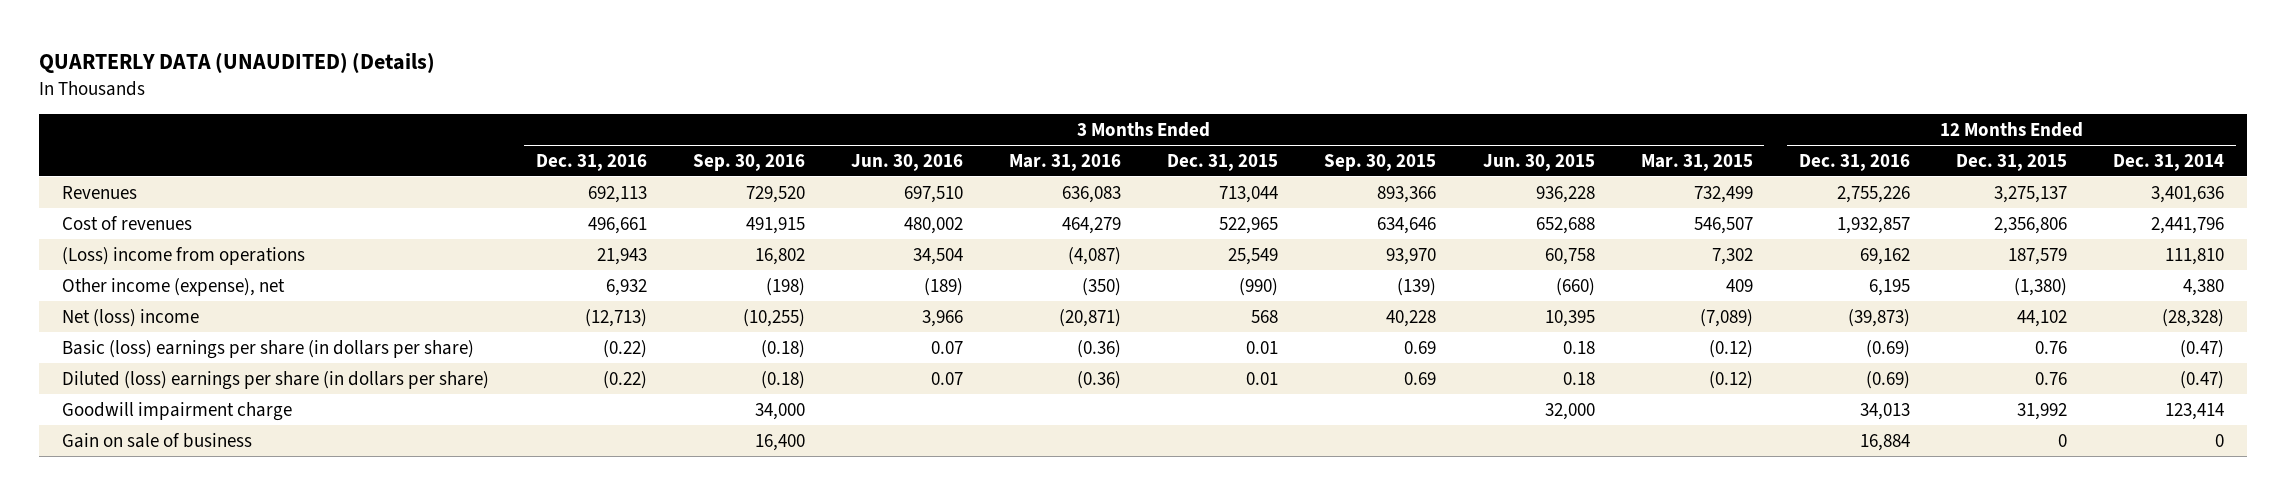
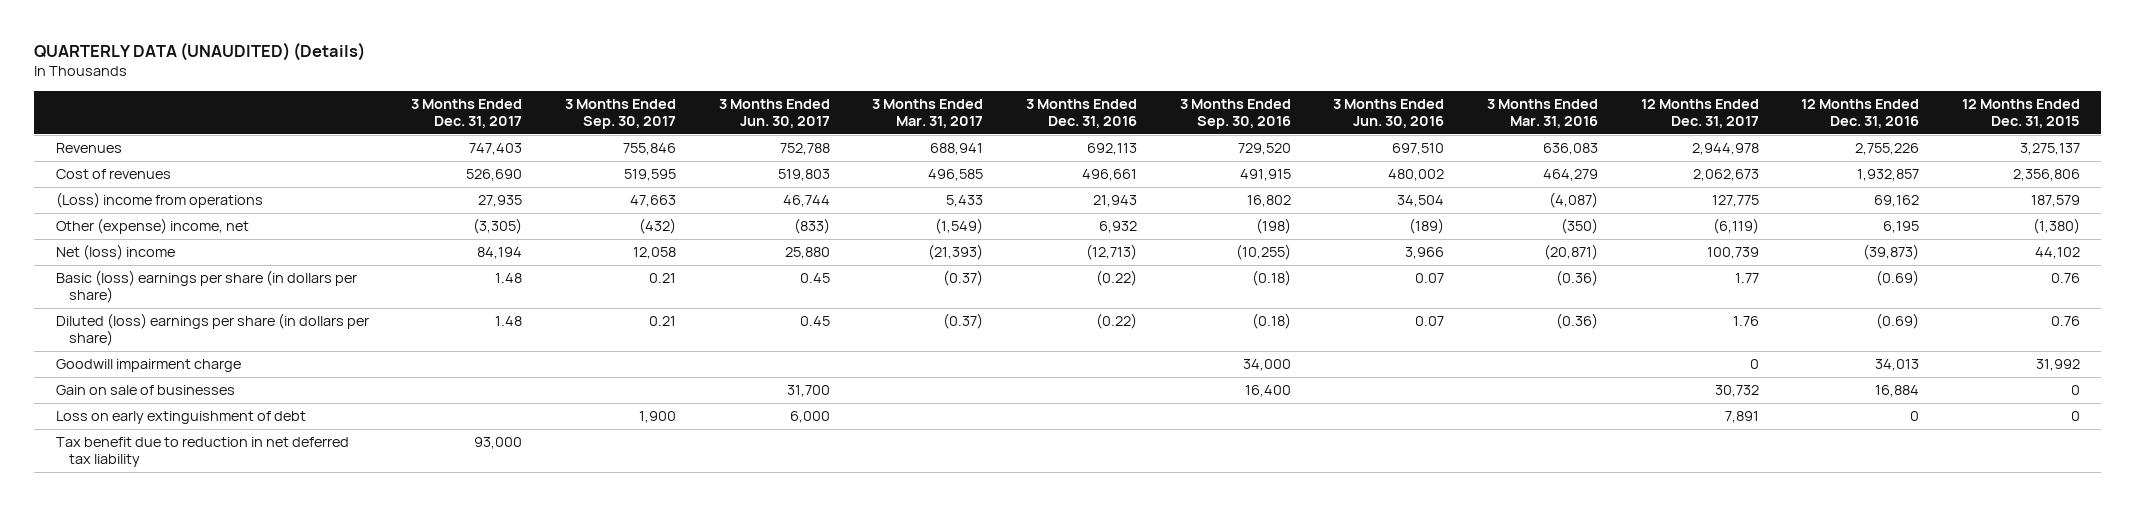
- | 3 Months Ended Dec. 31, 2016 | 3 Months Ended Sep. 30, 2016 | 3 Months Ended Jun. 30, 2016 | 3 Months Ended Mar. 31, 2016 | 3 Months Ended Dec. 31, 2015 | 3 Months Ended Sep. 30, 2015 | 3 Months Ended Jun. 30, 2015 | 3 Months Ended Mar. 31, 2015 | 12 Months Ended Dec. 31, 2016 | 12 Months Ended Dec. 31, 2015 | 12 Months Ended Dec. 31, 2014
+ | 3 Months Ended Dec. 31, 2017 | 3 Months Ended Sep. 30, 2017 | 3 Months Ended Jun. 30, 2017 | 3 Months Ended Mar. 31, 2017 | 3 Months Ended Dec. 31, 2016 | 3 Months Ended Sep. 30, 2016 | 3 Months Ended Jun. 30, 2016 | 3 Months Ended Mar. 31, 2016 | 12 Months Ended Dec. 31, 2017 | 12 Months Ended Dec. 31, 2016 | 12 Months Ended Dec. 31, 2015
- Other income (expense), net | 6,932 | (198) | (189) | (350) | (990) | (139) | (660) | 409 | 6,195 | (1,380) | 4,380
+ Other (expense) income, net | (3,305) | (432) | (833) | (1,549) | 6,932 | (198) | (189) | (350) | (6,119) | 6,195 | (1,380)
- Gain on sale of business | | 16,400 | | | | | | | 16,884 | 0 | 0
+ Gain on sale of businesses | | | 31,700 | | | 16,400 | | | 30,732 | 16,884 | 0
+ Loss on early extinguishment of debt | | 1,900 | 6,000 | | | | | | 7,891 | 0 | 0
+ Tax benefit due to reduction in net deferred tax liability | 93,000 | | | | | | | | | |

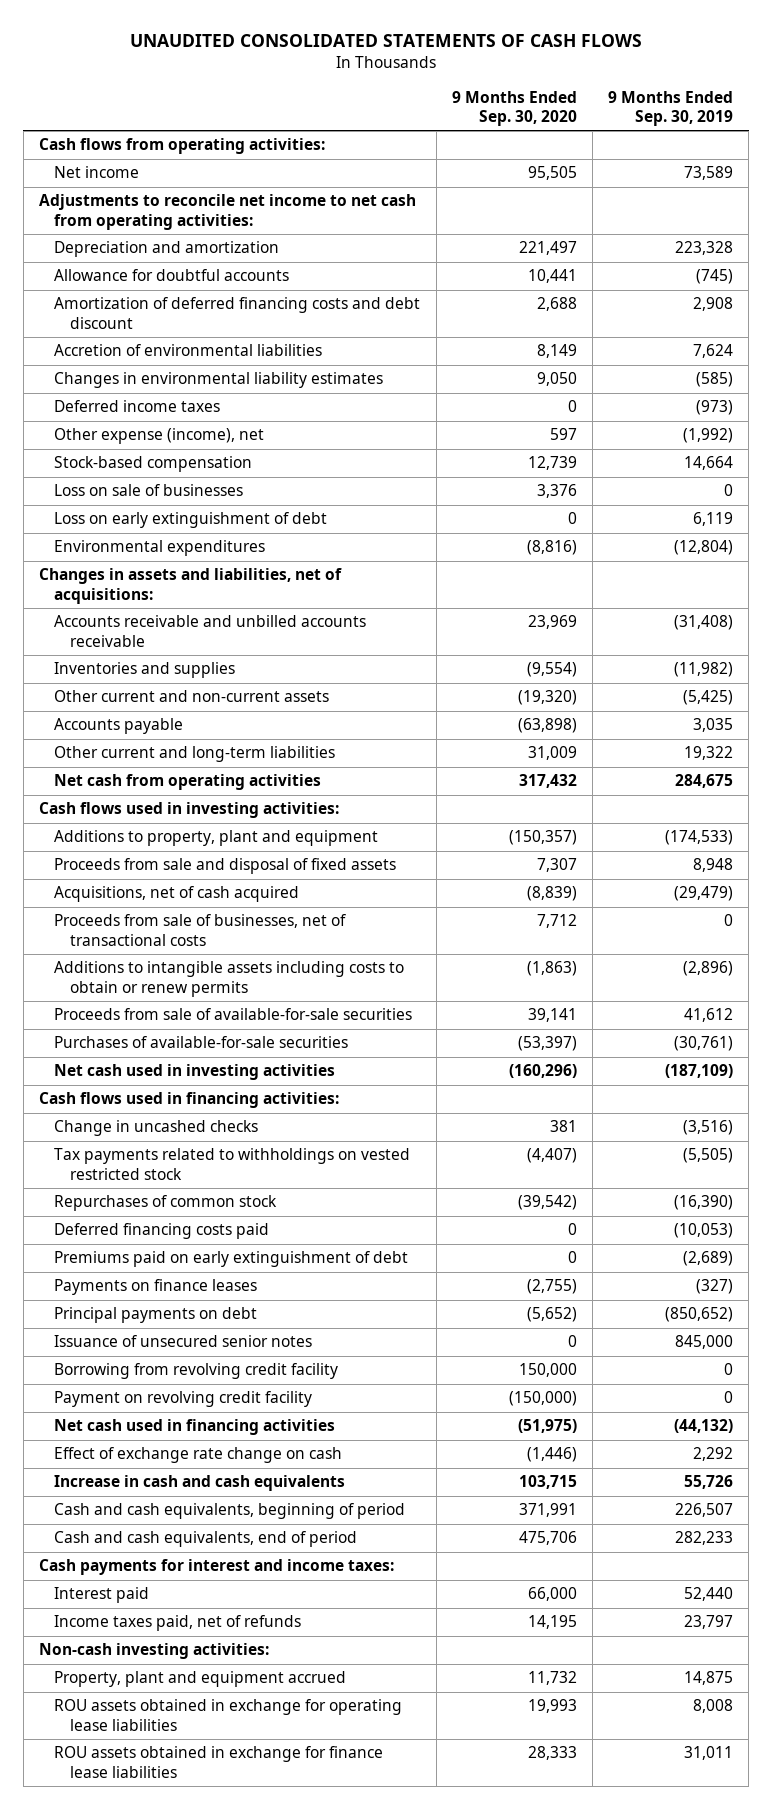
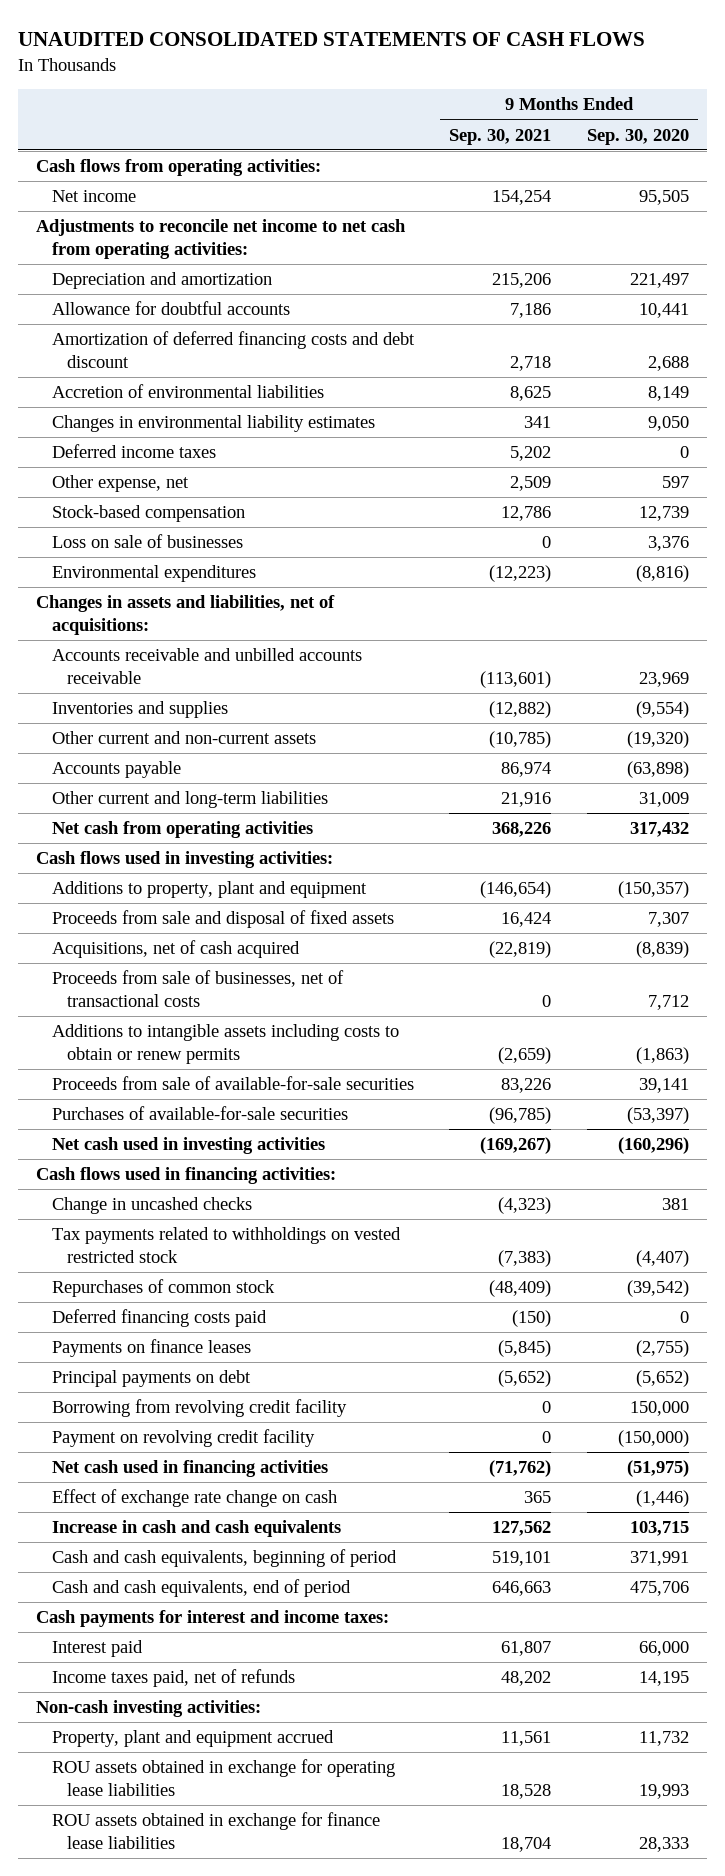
- | 9 Months Ended Sep. 30, 2020 | 9 Months Ended Sep. 30, 2019
+ | 9 Months Ended Sep. 30, 2021 | 9 Months Ended Sep. 30, 2020
- Other expense (income), net | 597 | (1,992)
+ Other expense, net | 2,509 | 597
- Loss on early extinguishment of debt | 0 | 6,119
- Premiums paid on early extinguishment of debt | 0 | (2,689)
- Issuance of unsecured senior notes | 0 | 845,000

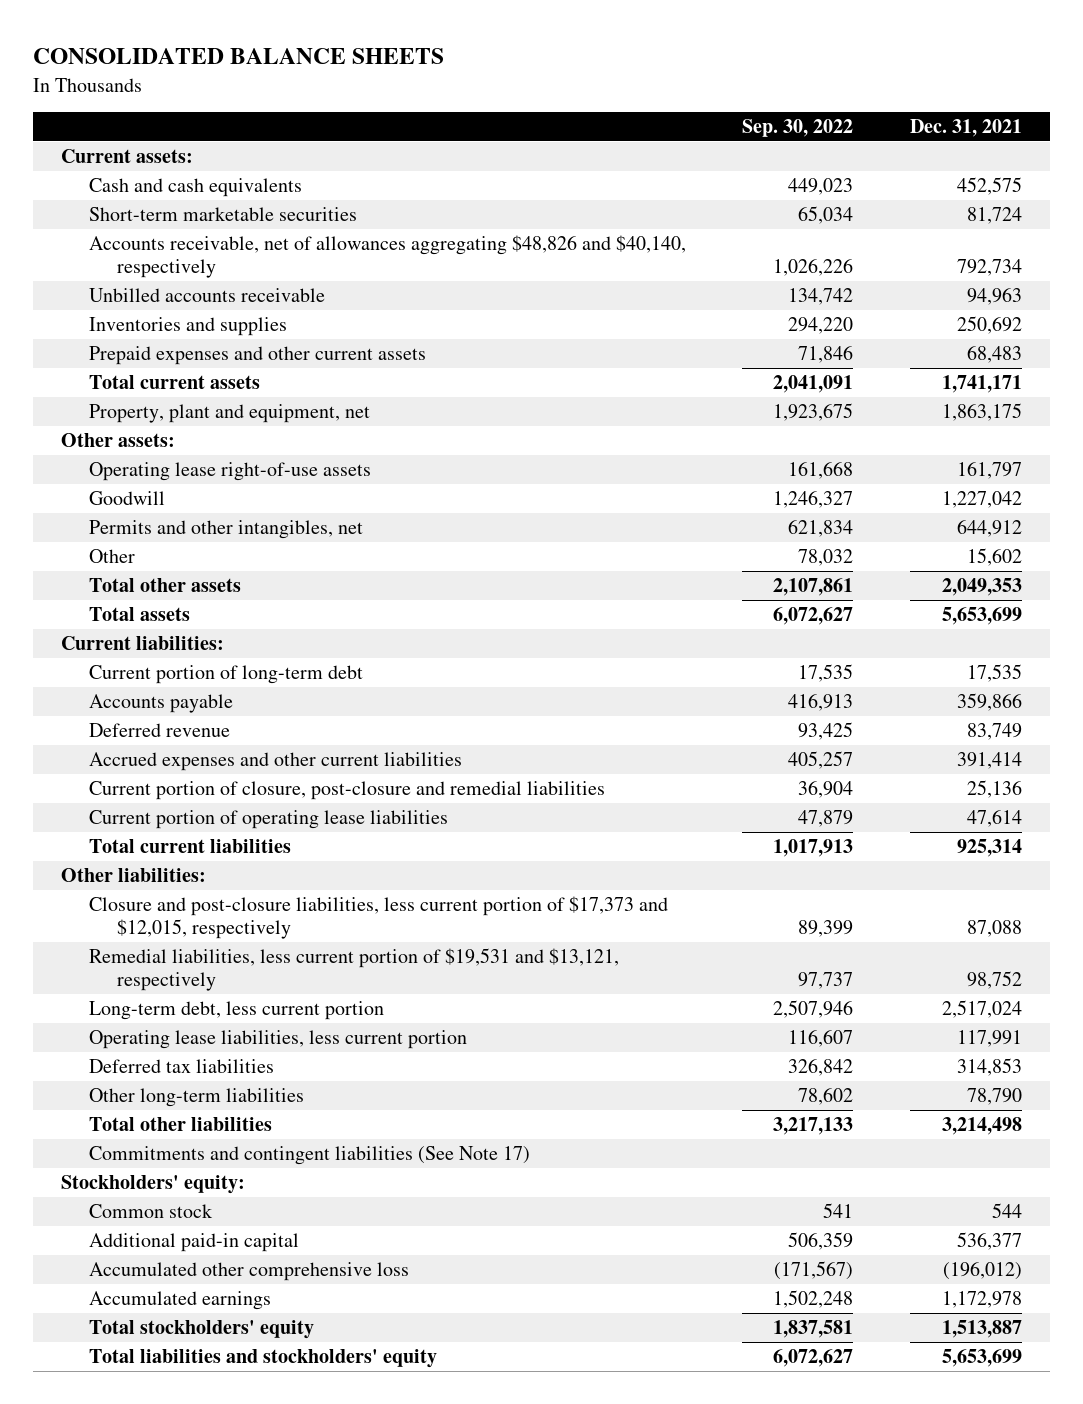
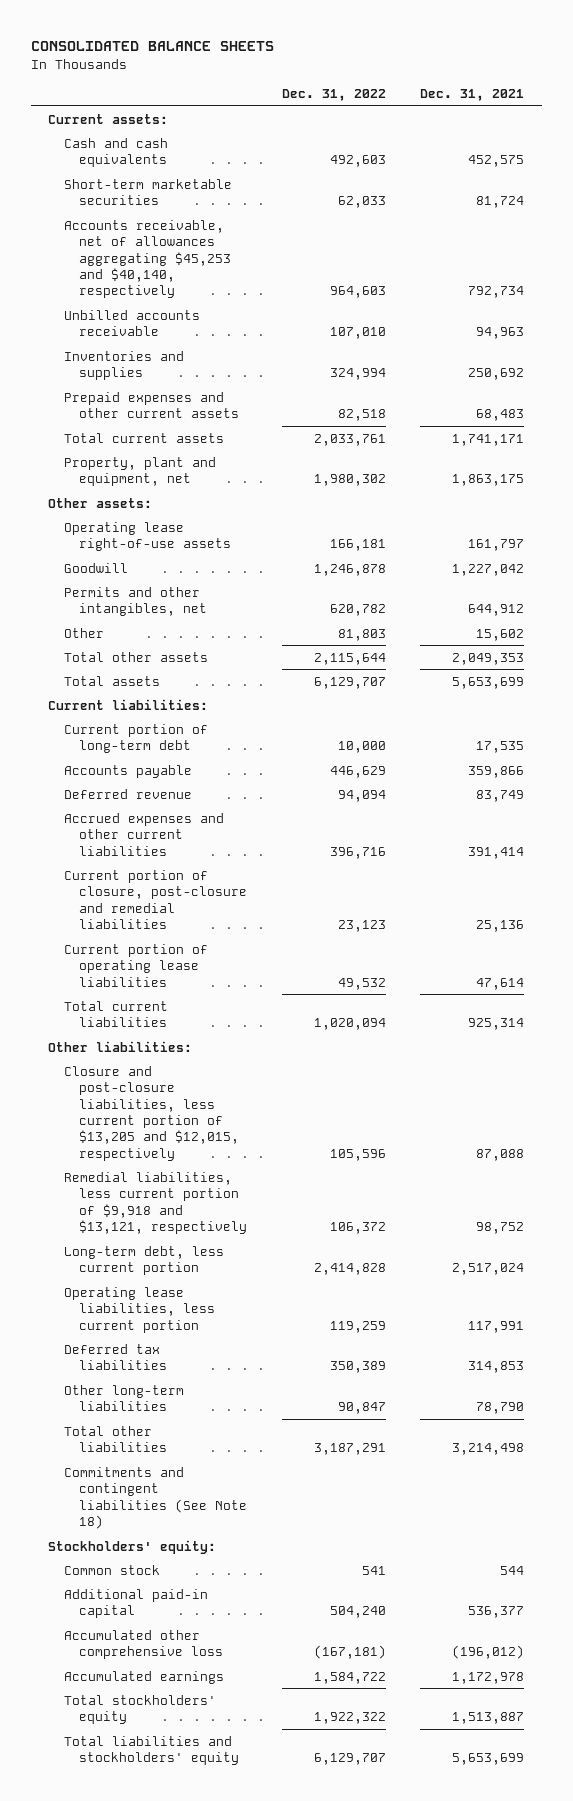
- | Sep. 30, 2022 | Dec. 31, 2021
+ | Dec. 31, 2022 | Dec. 31, 2021
- Accounts receivable, net of allowances aggregating $48,826 and $40,140, respectively | 1,026,226 | 792,734
+ Accounts receivable, net of allowances aggregating $45,253 and $40,140, respectively | 964,603 | 792,734
- Closure and post-closure liabilities, less current portion of $17,373 and $12,015, respectively | 89,399 | 87,088
- Remedial liabilities, less current portion of $19,531 and $13,121, respectively | 97,737 | 98,752
+ Closure and post-closure liabilities, less current portion of $13,205 and $12,015, respectively | 105,596 | 87,088
+ Remedial liabilities, less current portion of $9,918 and $13,121, respectively | 106,372 | 98,752
- Commitments and contingent liabilities (See Note 17)
+ Commitments and contingent liabilities (See Note 18)

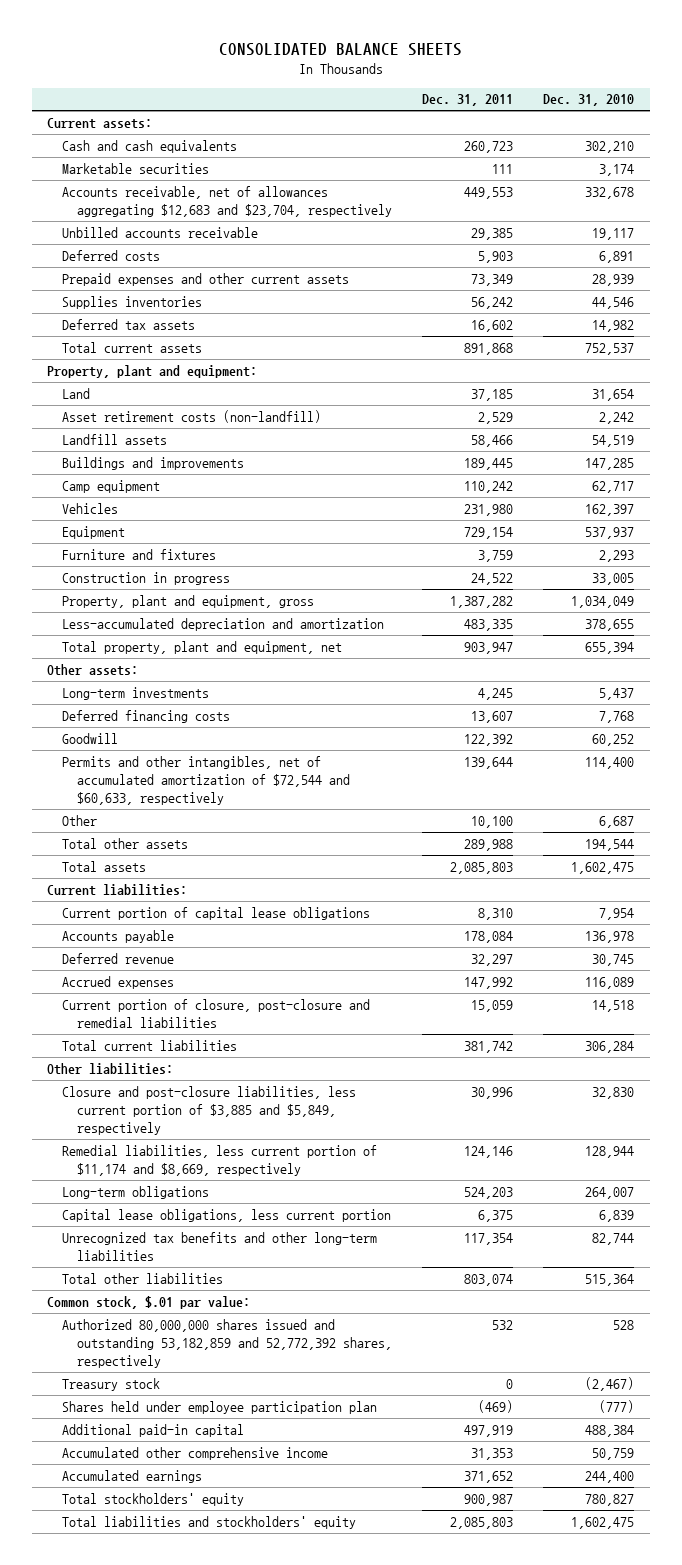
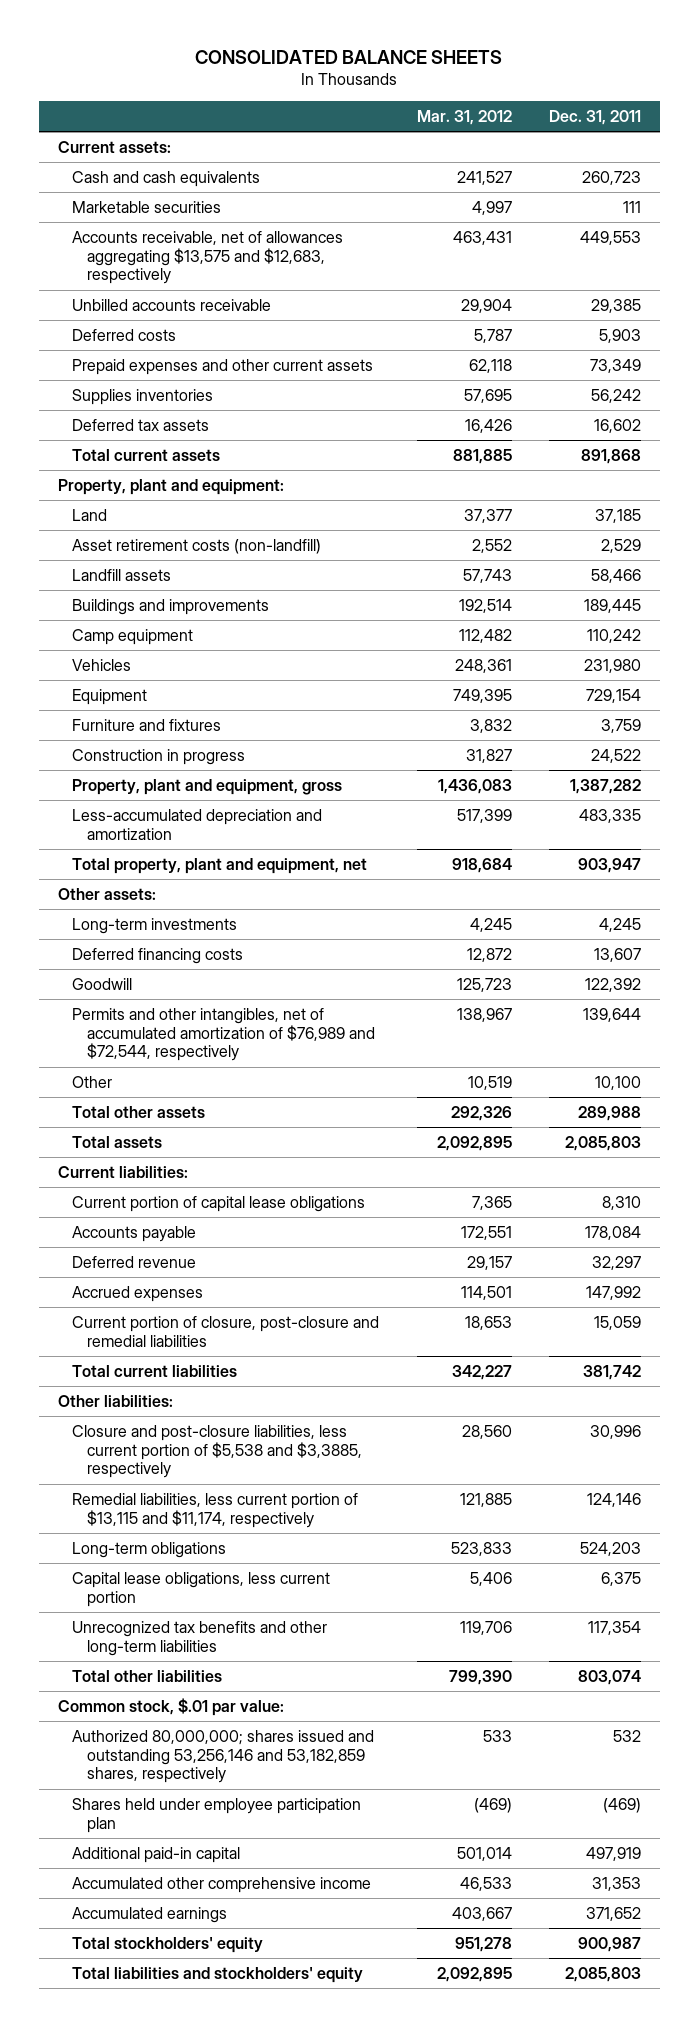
- | Dec. 31, 2011 | Dec. 31, 2010
+ | Mar. 31, 2012 | Dec. 31, 2011
- Accounts receivable, net of allowances aggregating $12,683 and $23,704, respectively | 449,553 | 332,678
+ Accounts receivable, net of allowances aggregating $13,575 and $12,683, respectively | 463,431 | 449,553
- Permits and other intangibles, net of accumulated amortization of $72,544 and $60,633, respectively | 139,644 | 114,400
+ Permits and other intangibles, net of accumulated amortization of $76,989 and $72,544, respectively | 138,967 | 139,644
- Closure and post-closure liabilities, less current portion of $3,885 and $5,849, respectively | 30,996 | 32,830
- Remedial liabilities, less current portion of $11,174 and $8,669, respectively | 124,146 | 128,944
+ Closure and post-closure liabilities, less current portion of $5,538 and $3,3885, respectively | 28,560 | 30,996
+ Remedial liabilities, less current portion of $13,115 and $11,174, respectively | 121,885 | 124,146
- Authorized 80,000,000 shares issued and outstanding 53,182,859 and 52,772,392 shares, respectively | 532 | 528
- Treasury stock | 0 | (2,467)
+ Authorized 80,000,000; shares issued and outstanding 53,256,146 and 53,182,859 shares, respectively | 533 | 532

